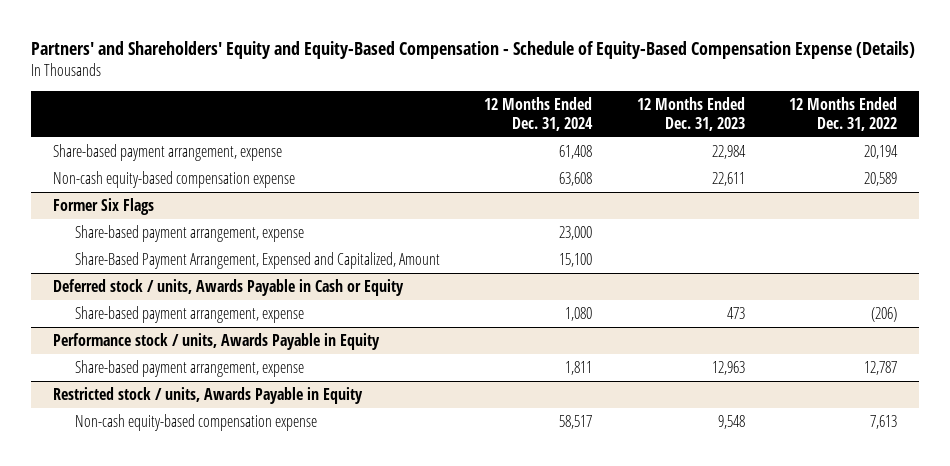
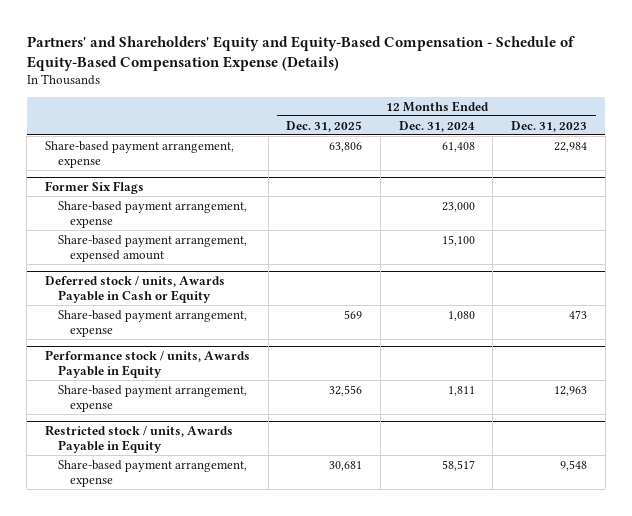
- | 12 Months Ended Dec. 31, 2024 | 12 Months Ended Dec. 31, 2023 | 12 Months Ended Dec. 31, 2022
+ | 12 Months Ended Dec. 31, 2025 | 12 Months Ended Dec. 31, 2024 | 12 Months Ended Dec. 31, 2023
- Non-cash equity-based compensation expense | 63,608 | 22,611 | 20,589
@ Former Six Flags
- Share-Based Payment Arrangement, Expensed and Capitalized, Amount | 15,100 | |
+ Share-based payment arrangement, expensed amount | | 15,100 |
@ Restricted stock / units, Awards Payable in Equity
- Non-cash equity-based compensation expense | 58,517 | 9,548 | 7,613
+ Share-based payment arrangement, expense | 30,681 | 58,517 | 9,548

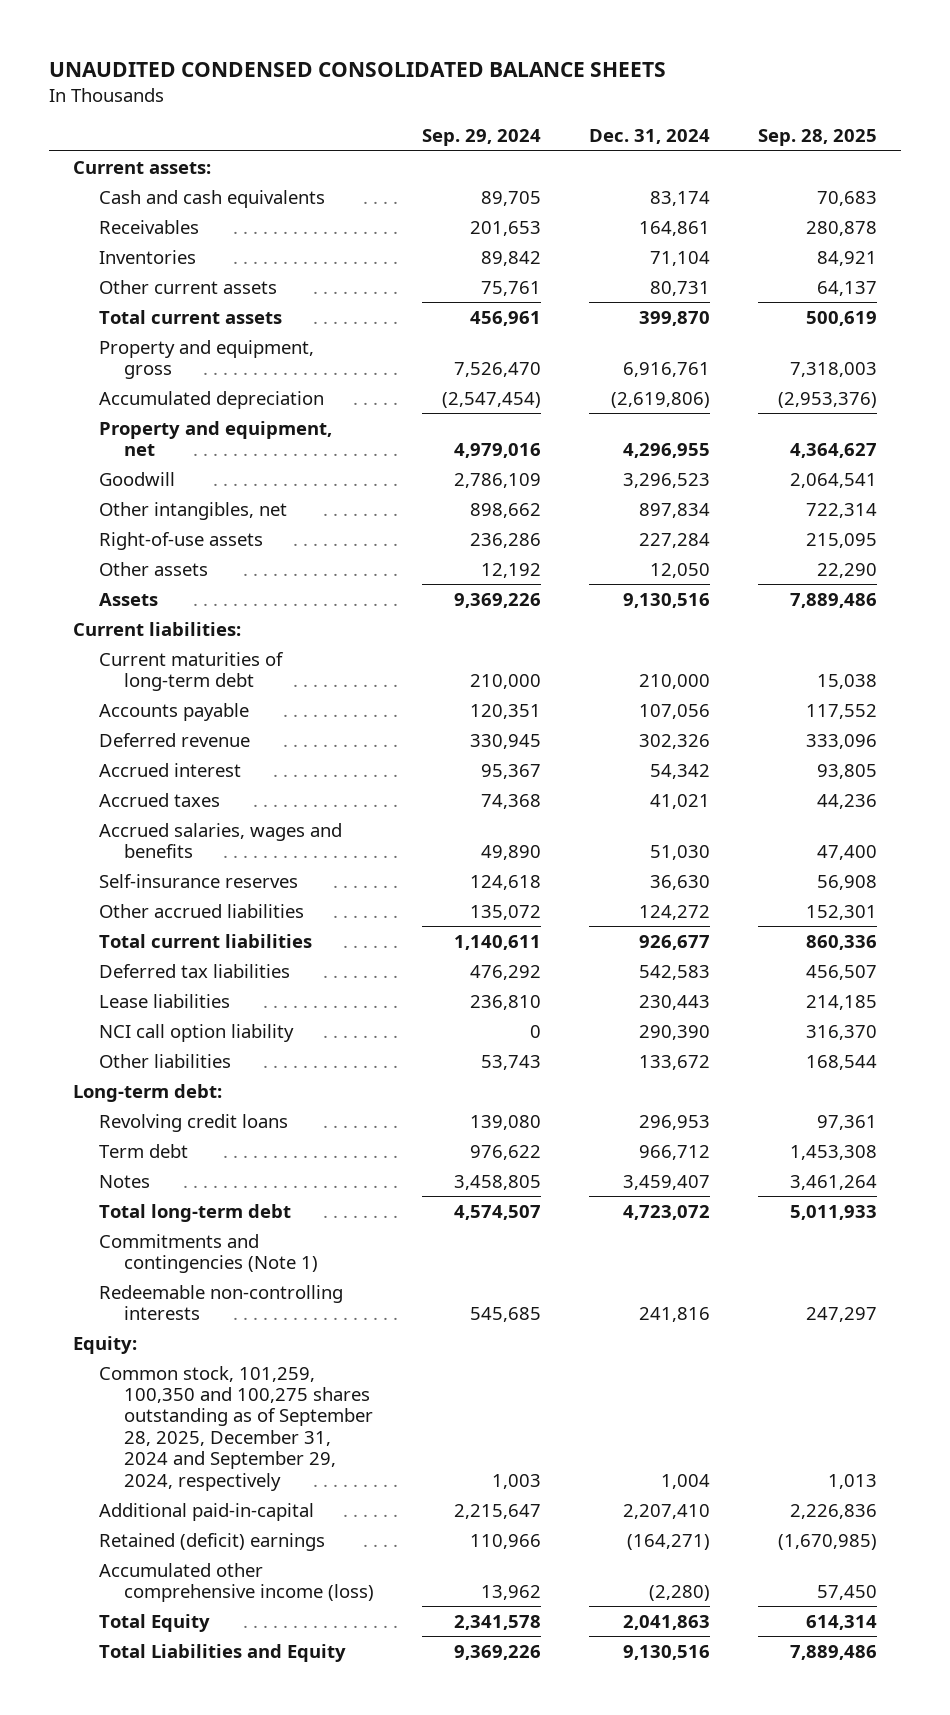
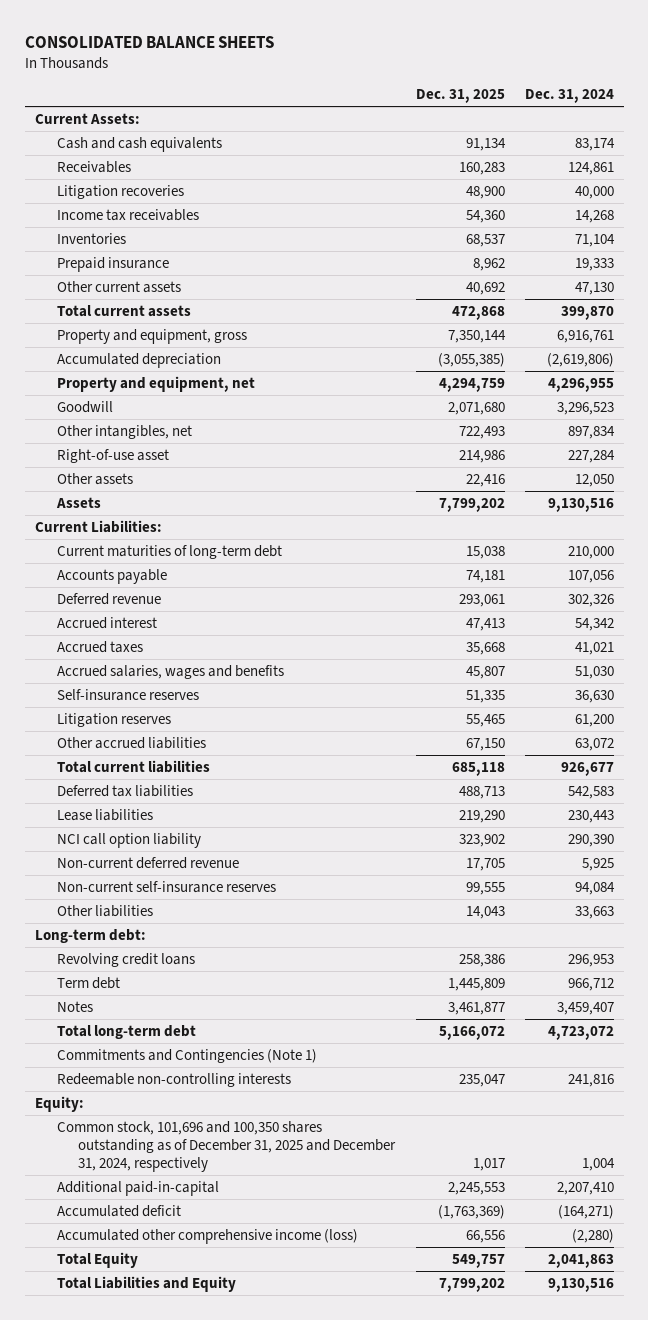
- UNAUDITED CONDENSED CONSOLIDATED BALANCE SHEETS
+ CONSOLIDATED BALANCE SHEETS
- | Sep. 29, 2024 | Dec. 31, 2024 | Sep. 28, 2025
+ | Dec. 31, 2025 | Dec. 31, 2024
- Current assets:
+ Current Assets:
- Receivables | 201,653 | 164,861 | 280,878
+ Receivables | 160,283 | 124,861
+ Litigation recoveries | 48,900 | 40,000
+ Income tax receivables | 54,360 | 14,268
- Other current assets | 75,761 | 80,731 | 64,137
+ Prepaid insurance | 8,962 | 19,333
+ Other current assets | 40,692 | 47,130
- Right-of-use assets | 236,286 | 227,284 | 215,095
+ Right-of-use asset | 214,986 | 227,284
- Current liabilities:
+ Current Liabilities:
- Other accrued liabilities | 135,072 | 124,272 | 152,301
+ Litigation reserves | 55,465 | 61,200
+ Other accrued liabilities | 67,150 | 63,072
- Other liabilities | 53,743 | 133,672 | 168,544
+ Non-current deferred revenue | 17,705 | 5,925
+ Non-current self-insurance reserves | 99,555 | 94,084
+ Other liabilities | 14,043 | 33,663
- Commitments and contingencies (Note 1)
+ Commitments and Contingencies (Note 1)
- Common stock, 101,259, 100,350 and 100,275 shares outstanding as of September 28, 2025, December 31, 2024 and September 29, 2024, respectively | 1,003 | 1,004 | 1,013
+ Common stock, 101,696 and 100,350 shares outstanding as of December 31, 2025 and December 31, 2024, respectively | 1,017 | 1,004
- Retained (deficit) earnings | 110,966 | (164,271) | (1,670,985)
+ Accumulated deficit | (1,763,369) | (164,271)

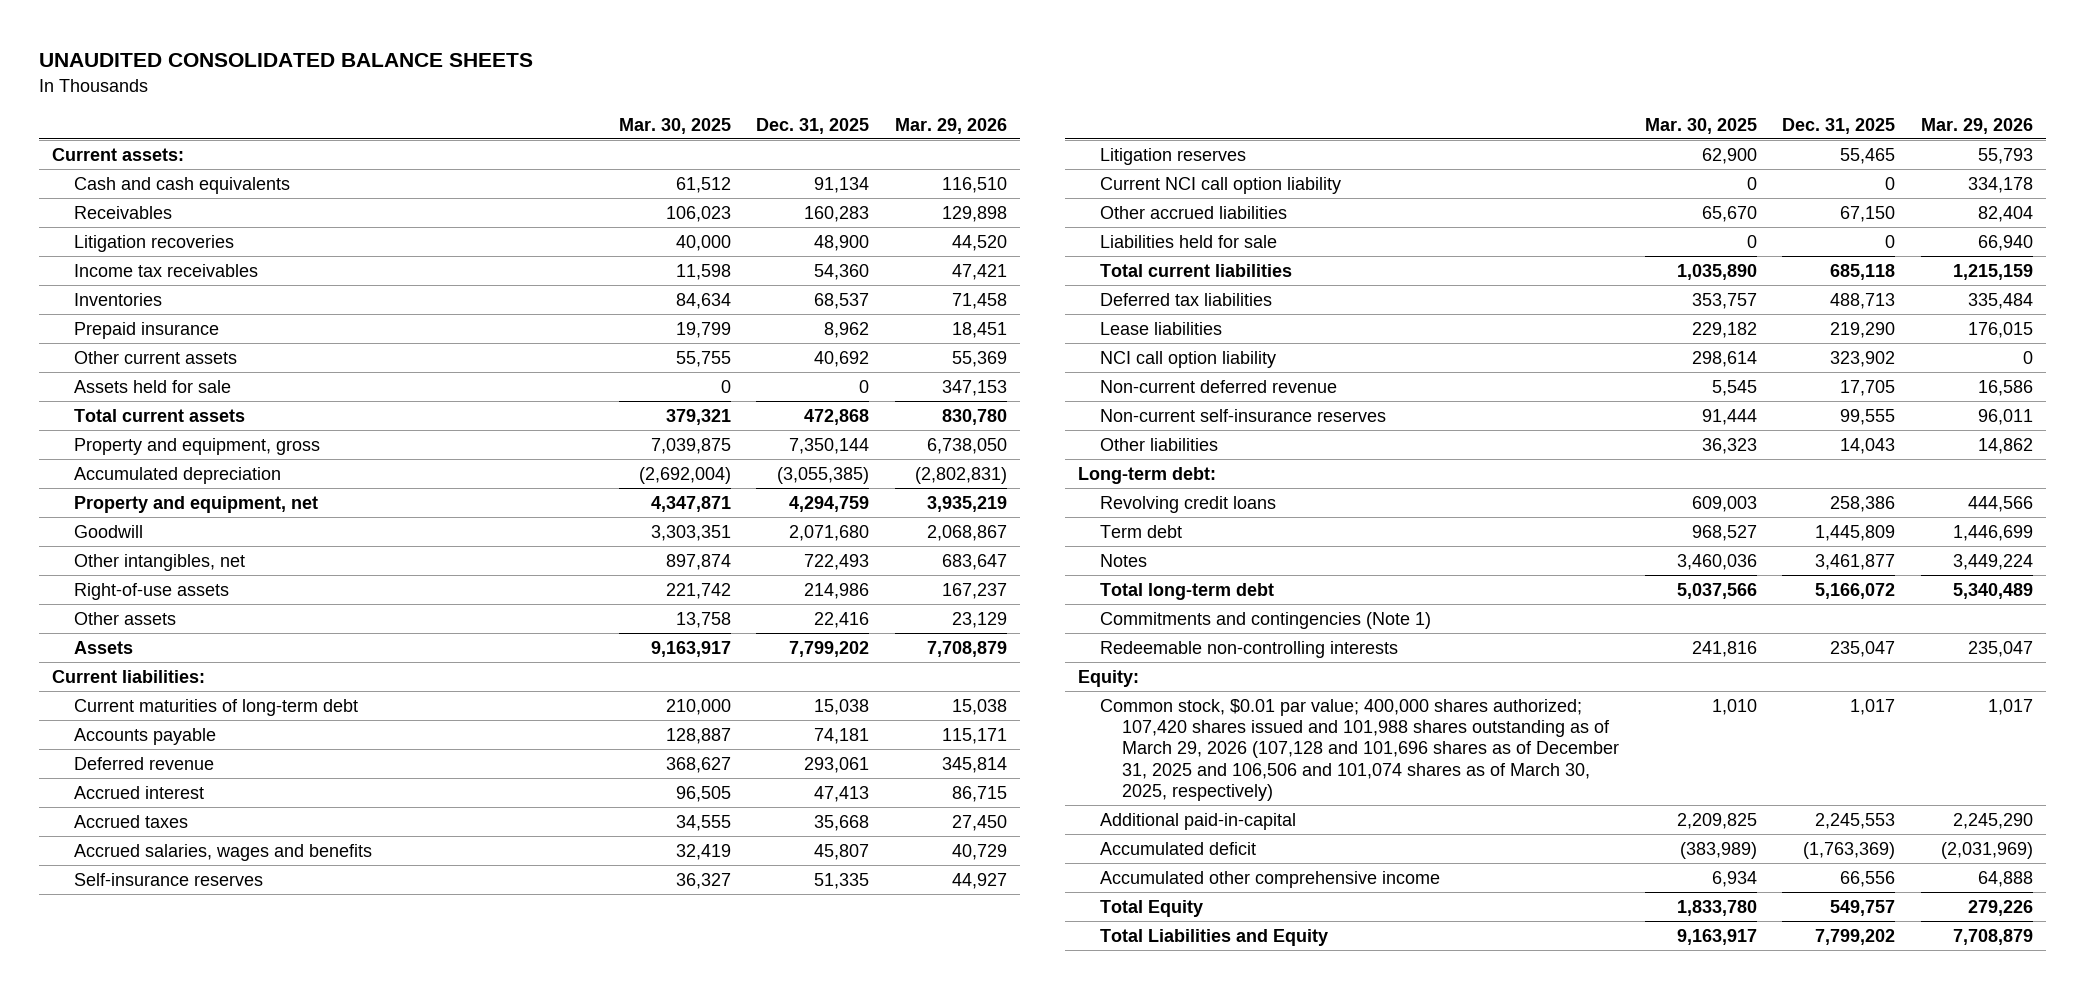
- CONSOLIDATED BALANCE SHEETS
+ UNAUDITED CONSOLIDATED BALANCE SHEETS
- | Dec. 31, 2025 | Dec. 31, 2024
+ | Mar. 30, 2025 | Dec. 31, 2025 | Mar. 29, 2026
- Current Assets:
+ Current assets:
+ Assets held for sale | 0 | 0 | 347,153
- Right-of-use asset | 214,986 | 227,284
+ Right-of-use assets | 221,742 | 214,986 | 167,237
- Current Liabilities:
+ Current liabilities:
+ Current NCI call option liability | 0 | 0 | 334,178
+ Liabilities held for sale | 0 | 0 | 66,940
- Commitments and Contingencies (Note 1)
+ Commitments and contingencies (Note 1)
- Common stock, 101,696 and 100,350 shares outstanding as of December 31, 2025 and December 31, 2024, respectively | 1,017 | 1,004
+ Common stock, $0.01 par value; 400,000 shares authorized; 107,420 shares issued and 101,988 shares outstanding as of March 29, 2026 (107,128 and 101,696 shares as of December 31, 2025 and 106,506 and 101,074 shares as of March 30, 2025, respectively) | 1,010 | 1,017 | 1,017
- Accumulated other comprehensive income (loss) | 66,556 | (2,280)
+ Accumulated other comprehensive income | 6,934 | 66,556 | 64,888

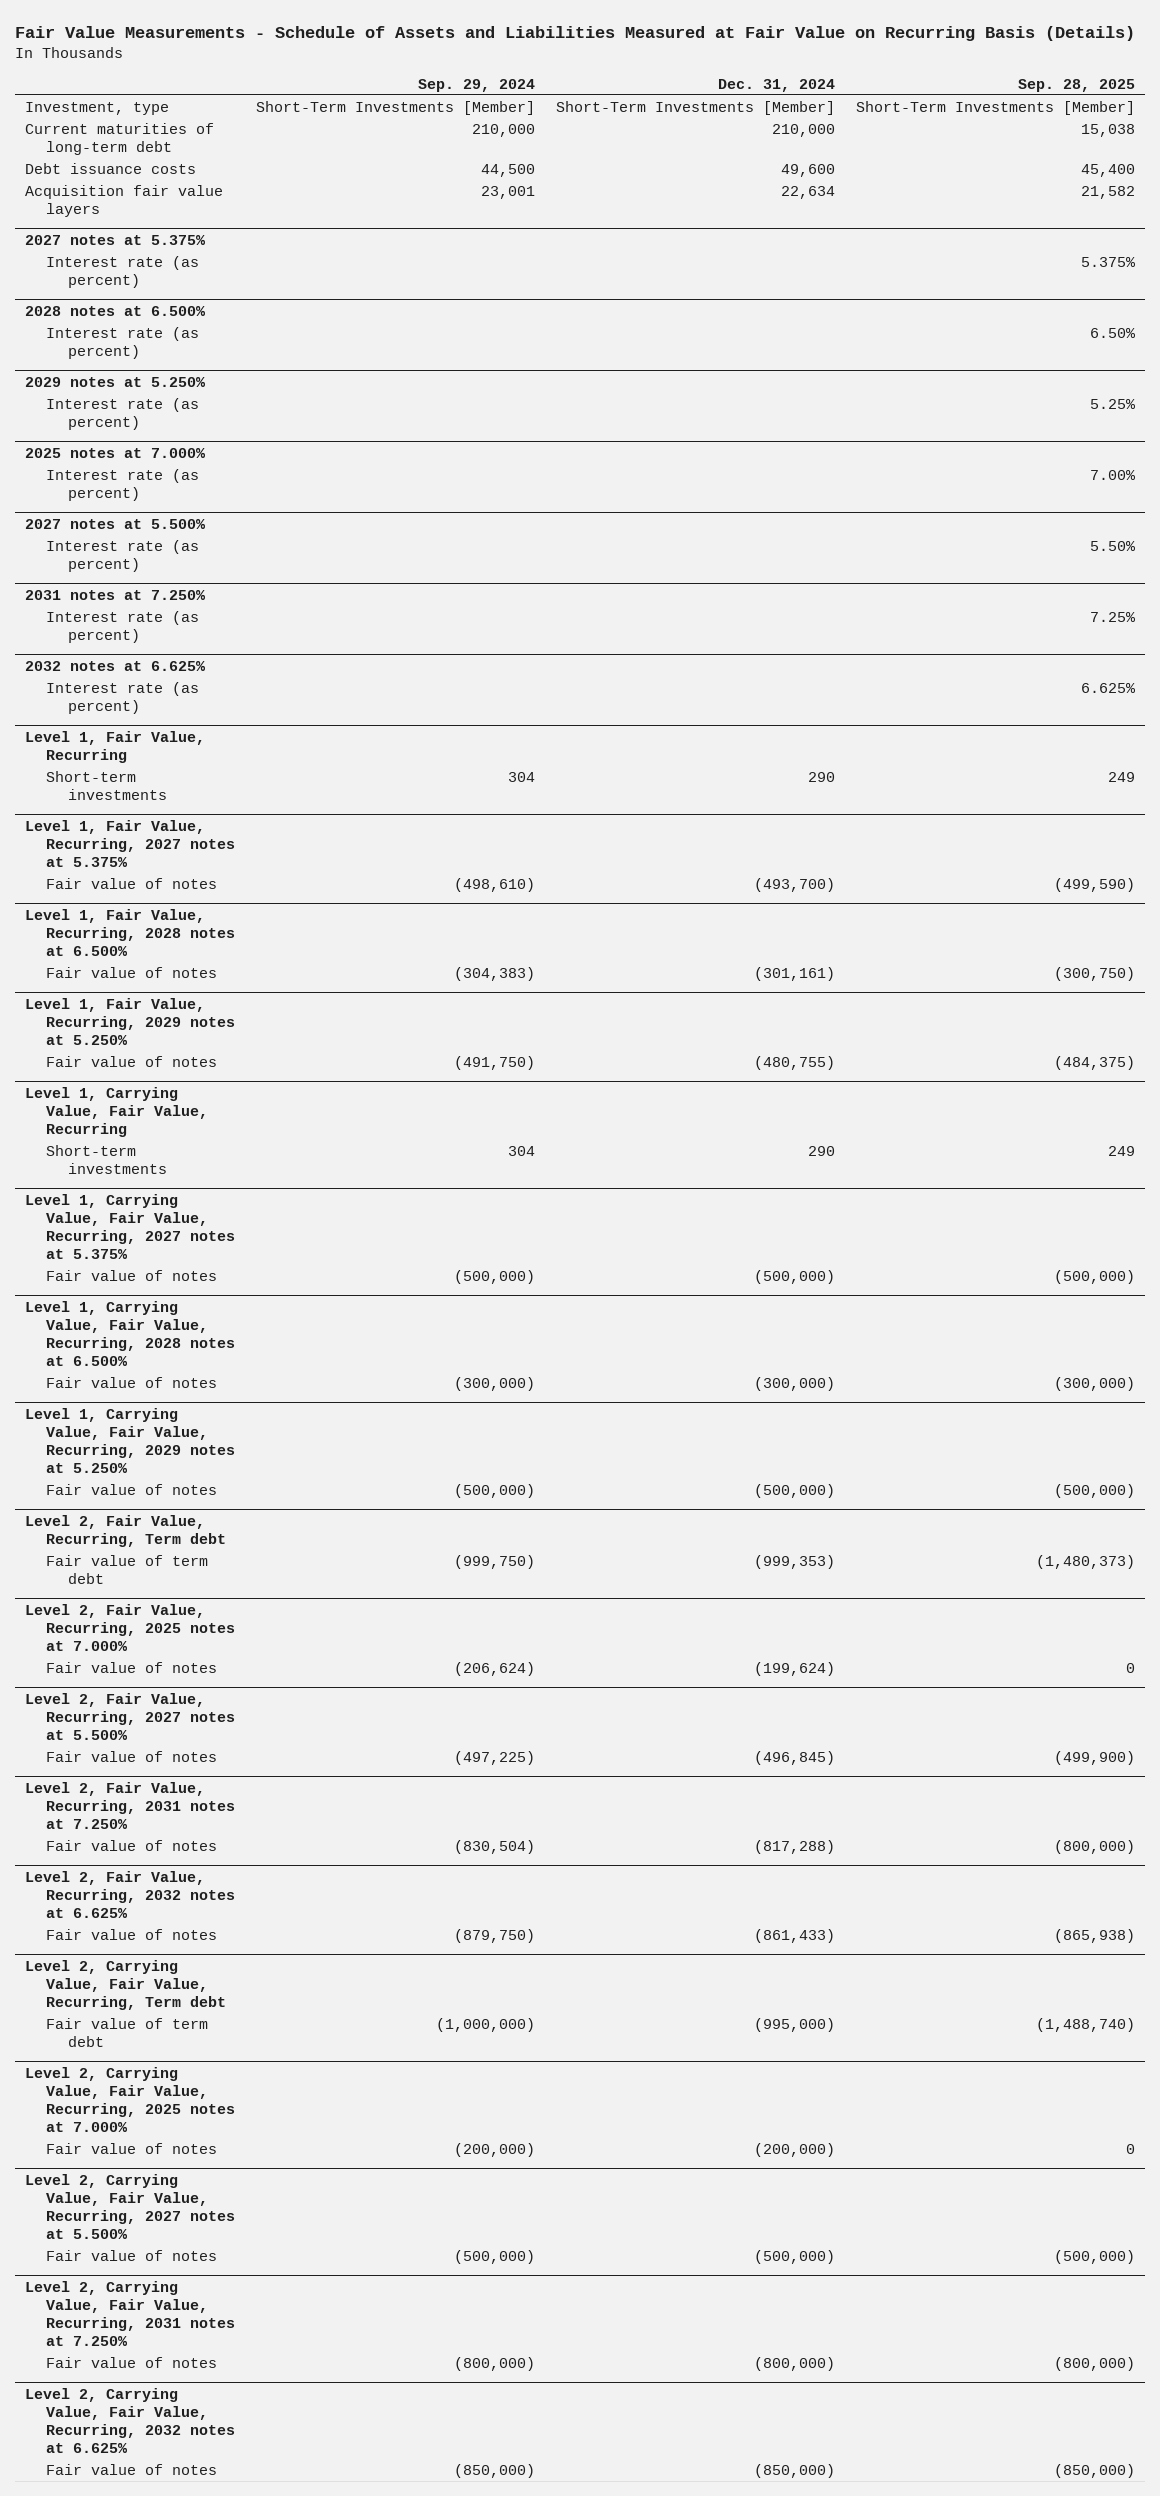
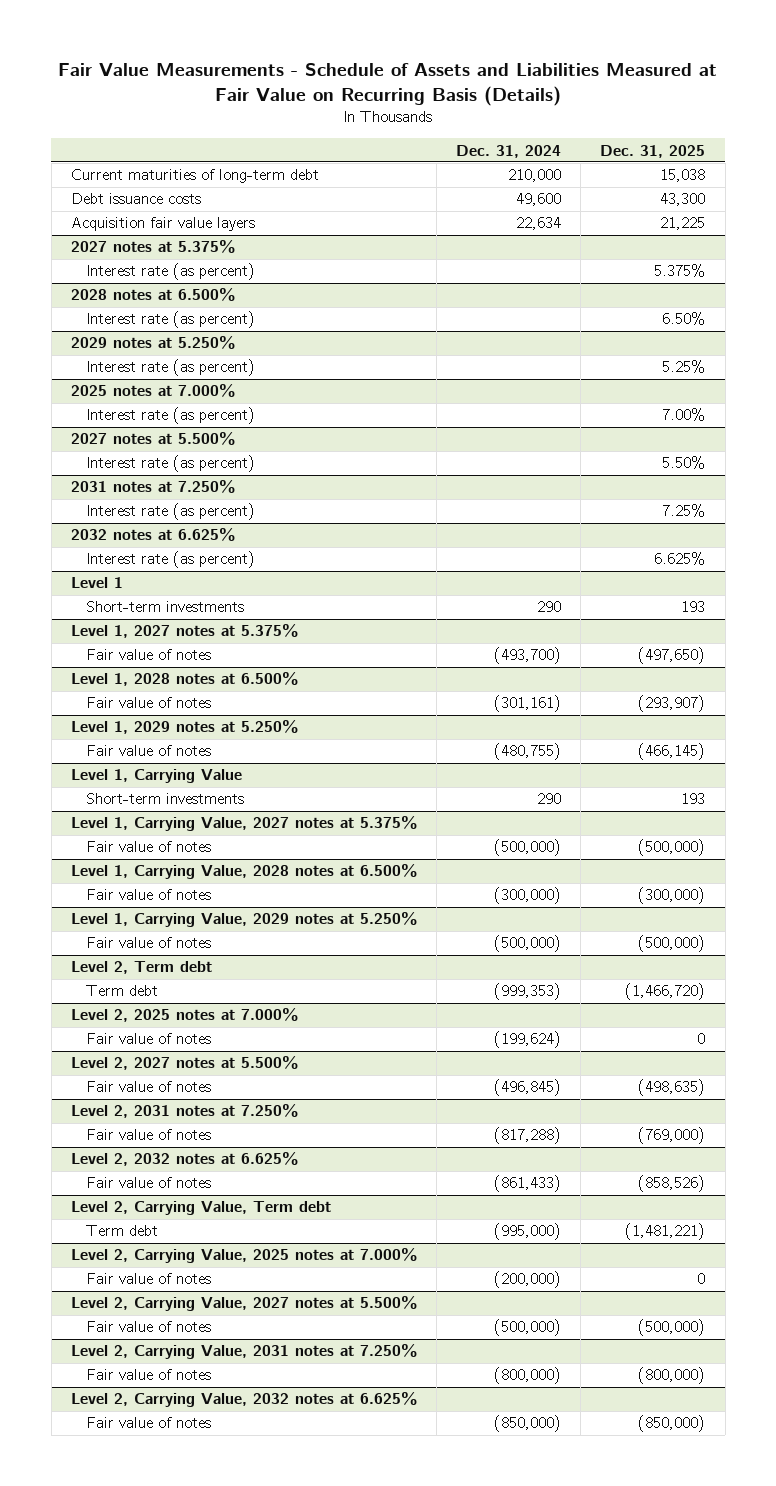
- | Sep. 29, 2024 | Dec. 31, 2024 | Sep. 28, 2025
+ | Dec. 31, 2024 | Dec. 31, 2025
- Investment, type | Short-Term Investments [Member] | Short-Term Investments [Member] | Short-Term Investments [Member]
- Level 1, Fair Value, Recurring
+ Level 1
- Level 1, Fair Value, Recurring, 2027 notes at 5.375%
+ Level 1, 2027 notes at 5.375%
- Level 1, Fair Value, Recurring, 2028 notes at 6.500%
+ Level 1, 2028 notes at 6.500%
- Level 1, Fair Value, Recurring, 2029 notes at 5.250%
+ Level 1, 2029 notes at 5.250%
- Level 1, Carrying Value, Fair Value, Recurring
+ Level 1, Carrying Value
- Level 1, Carrying Value, Fair Value, Recurring, 2027 notes at 5.375%
+ Level 1, Carrying Value, 2027 notes at 5.375%
- Level 1, Carrying Value, Fair Value, Recurring, 2028 notes at 6.500%
+ Level 1, Carrying Value, 2028 notes at 6.500%
- Level 1, Carrying Value, Fair Value, Recurring, 2029 notes at 5.250%
+ Level 1, Carrying Value, 2029 notes at 5.250%
- Level 2, Fair Value, Recurring, Term debt
- Fair value of term debt | (999,750) | (999,353) | (1,480,373)
- Level 2, Fair Value, Recurring, 2025 notes at 7.000%
+ Level 2, Term debt
+ Term debt | (999,353) | (1,466,720)
+ Level 2, 2025 notes at 7.000%
- Level 2, Fair Value, Recurring, 2027 notes at 5.500%
+ Level 2, 2027 notes at 5.500%
- Level 2, Fair Value, Recurring, 2031 notes at 7.250%
+ Level 2, 2031 notes at 7.250%
- Level 2, Fair Value, Recurring, 2032 notes at 6.625%
+ Level 2, 2032 notes at 6.625%
- Level 2, Carrying Value, Fair Value, Recurring, Term debt
- Fair value of term debt | (1,000,000) | (995,000) | (1,488,740)
- Level 2, Carrying Value, Fair Value, Recurring, 2025 notes at 7.000%
+ Level 2, Carrying Value, Term debt
+ Term debt | (995,000) | (1,481,221)
+ Level 2, Carrying Value, 2025 notes at 7.000%
- Level 2, Carrying Value, Fair Value, Recurring, 2027 notes at 5.500%
+ Level 2, Carrying Value, 2027 notes at 5.500%
- Level 2, Carrying Value, Fair Value, Recurring, 2031 notes at 7.250%
+ Level 2, Carrying Value, 2031 notes at 7.250%
- Level 2, Carrying Value, Fair Value, Recurring, 2032 notes at 6.625%
+ Level 2, Carrying Value, 2032 notes at 6.625%

